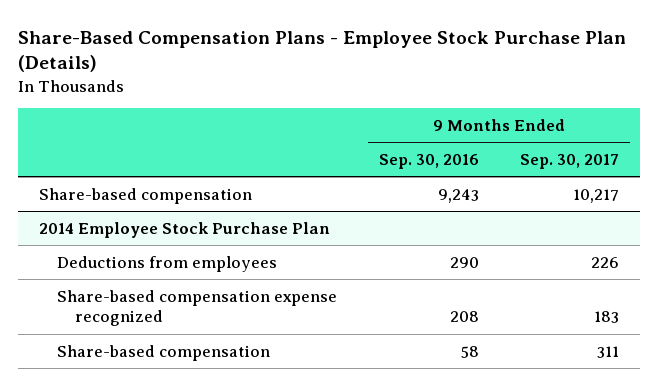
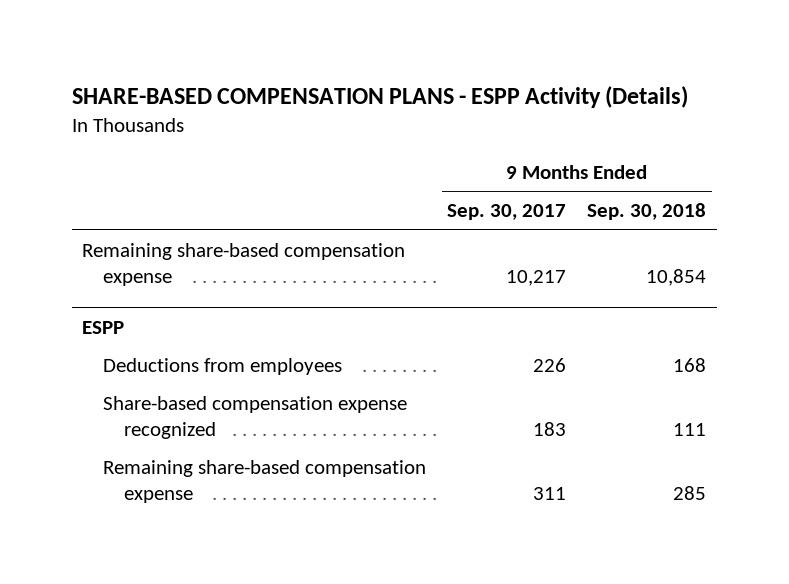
- Share-Based Compensation Plans - Employee Stock Purchase Plan (Details)
+ SHARE-BASED COMPENSATION PLANS - ESPP Activity (Details)
- | 9 Months Ended Sep. 30, 2016 | 9 Months Ended Sep. 30, 2017
+ | 9 Months Ended Sep. 30, 2017 | 9 Months Ended Sep. 30, 2018
- Share-based compensation | 9,243 | 10,217
- 2014 Employee Stock Purchase Plan
+ Remaining share-based compensation expense | 10,217 | 10,854
+ ESPP
- Share-based compensation | 58 | 311
+ Remaining share-based compensation expense | 311 | 285

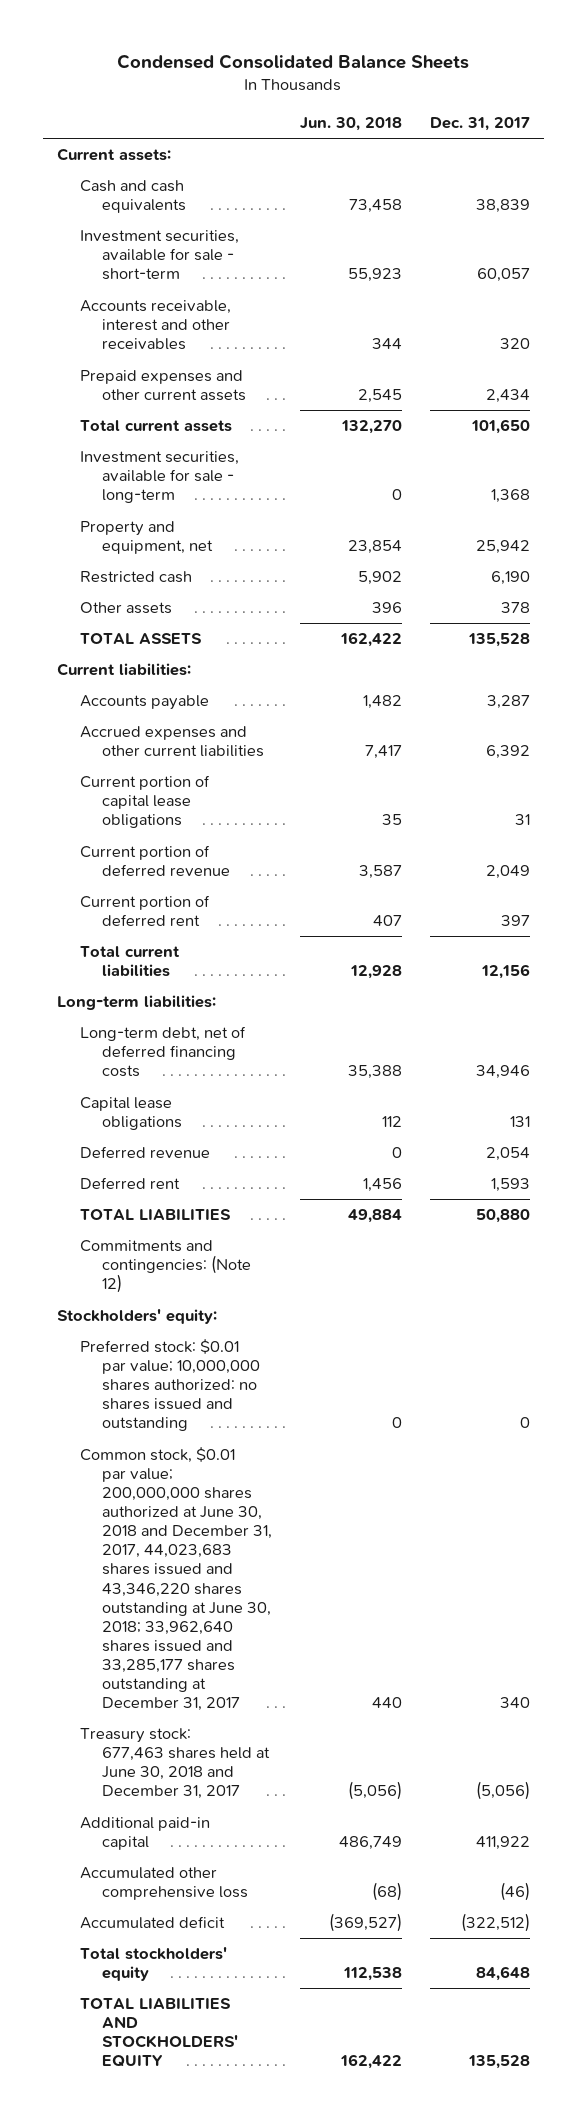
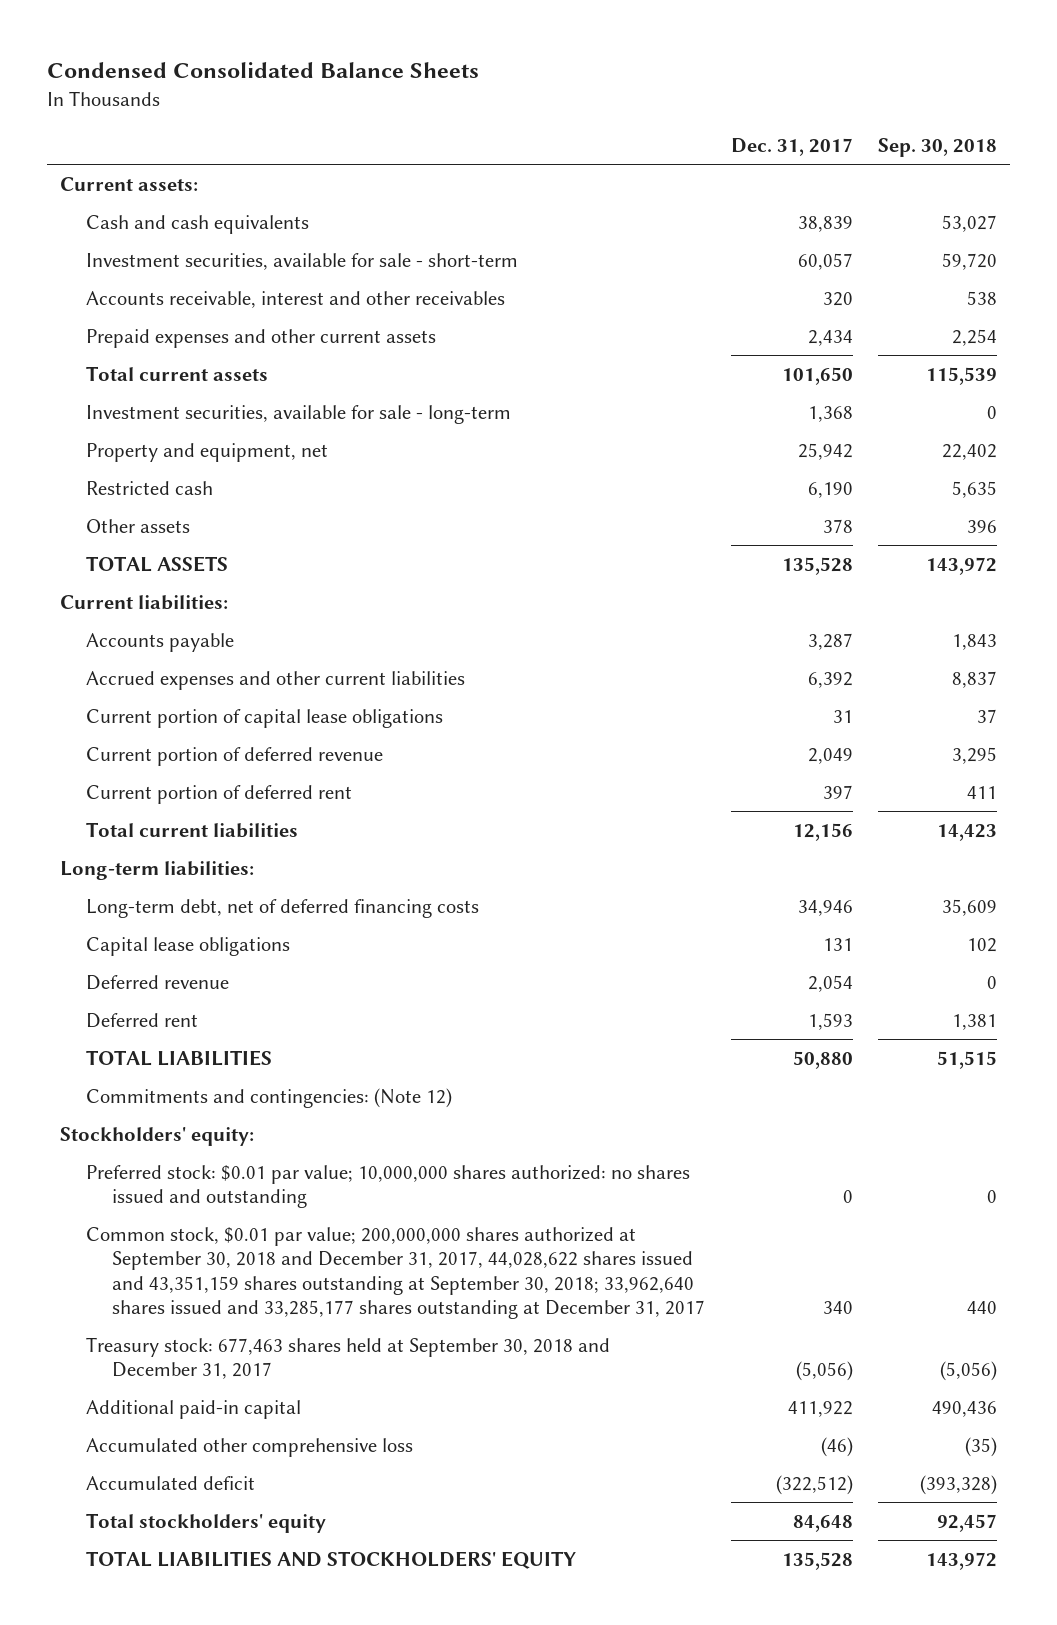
- | Jun. 30, 2018 | Dec. 31, 2017
+ | Dec. 31, 2017 | Sep. 30, 2018
- Common stock, $0.01 par value; 200,000,000 shares authorized at June 30, 2018 and December 31, 2017, 44,023,683 shares issued and 43,346,220 shares outstanding at June 30, 2018; 33,962,640 shares issued and 33,285,177 shares outstanding at December 31, 2017 | 440 | 340
- Treasury stock: 677,463 shares held at June 30, 2018 and December 31, 2017 | (5,056) | (5,056)
+ Common stock, $0.01 par value; 200,000,000 shares authorized at September 30, 2018 and December 31, 2017, 44,028,622 shares issued and 43,351,159 shares outstanding at September 30, 2018; 33,962,640 shares issued and 33,285,177 shares outstanding at December 31, 2017 | 340 | 440
+ Treasury stock: 677,463 shares held at September 30, 2018 and December 31, 2017 | (5,056) | (5,056)

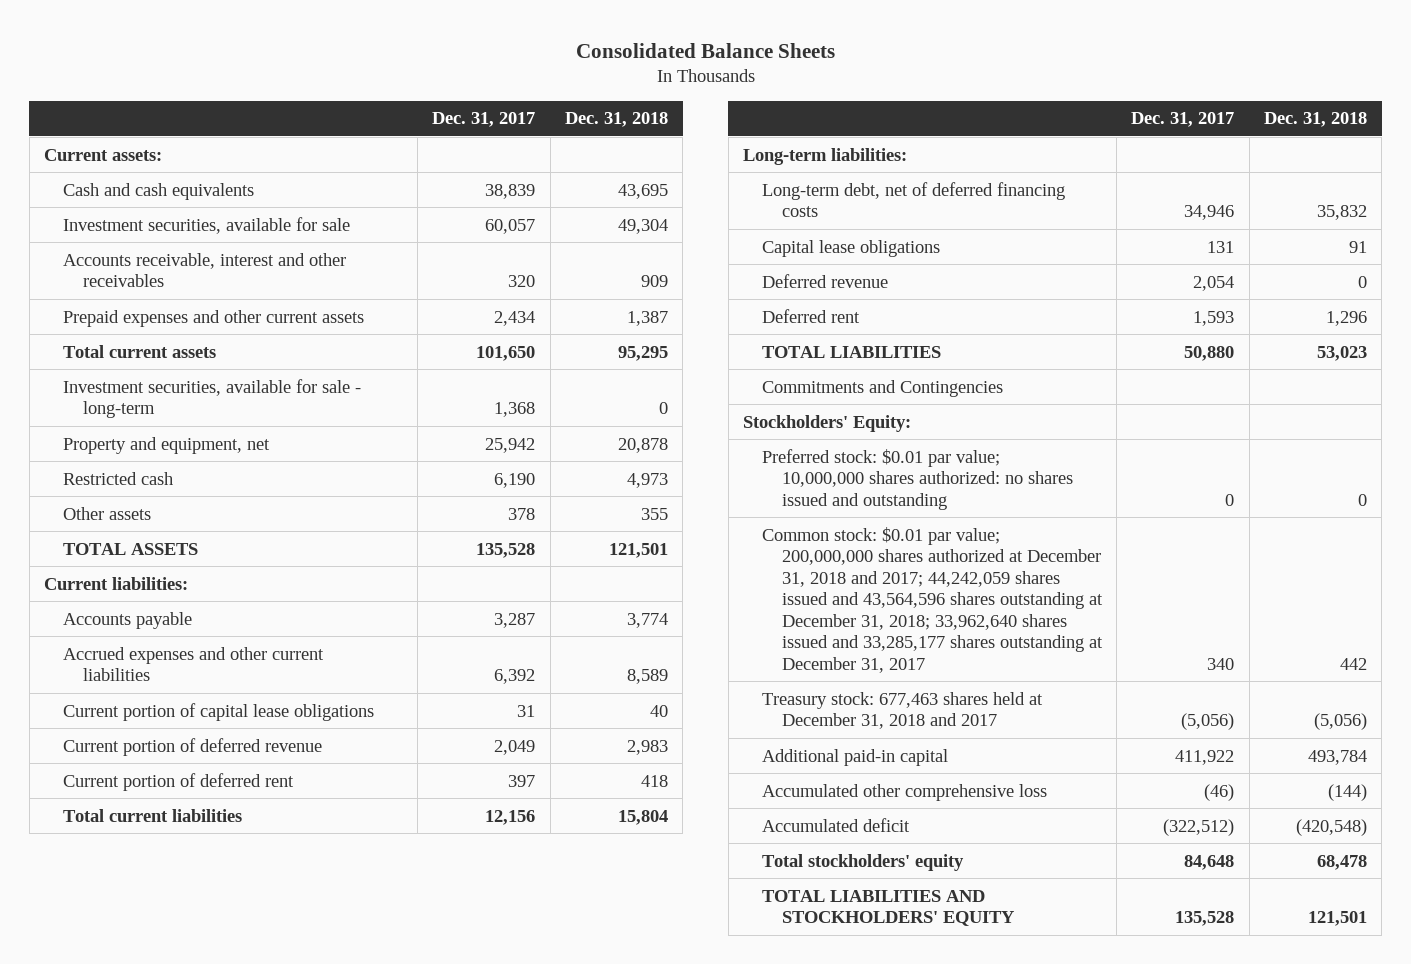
- Condensed Consolidated Balance Sheets
+ Consolidated Balance Sheets
- | Dec. 31, 2017 | Sep. 30, 2018
+ | Dec. 31, 2017 | Dec. 31, 2018
- Investment securities, available for sale - short-term | 60,057 | 59,720
+ Investment securities, available for sale | 60,057 | 49,304
- Commitments and contingencies: (Note 12)
- Stockholders' equity:
+ Commitments and Contingencies
+ Stockholders' Equity:
- Common stock, $0.01 par value; 200,000,000 shares authorized at September 30, 2018 and December 31, 2017, 44,028,622 shares issued and 43,351,159 shares outstanding at September 30, 2018; 33,962,640 shares issued and 33,285,177 shares outstanding at December 31, 2017 | 340 | 440
- Treasury stock: 677,463 shares held at September 30, 2018 and December 31, 2017 | (5,056) | (5,056)
+ Common stock: $0.01 par value; 200,000,000 shares authorized at December 31, 2018 and 2017; 44,242,059 shares issued and 43,564,596 shares outstanding at December 31, 2018; 33,962,640 shares issued and 33,285,177 shares outstanding at December 31, 2017 | 340 | 442
+ Treasury stock: 677,463 shares held at December 31, 2018 and 2017 | (5,056) | (5,056)

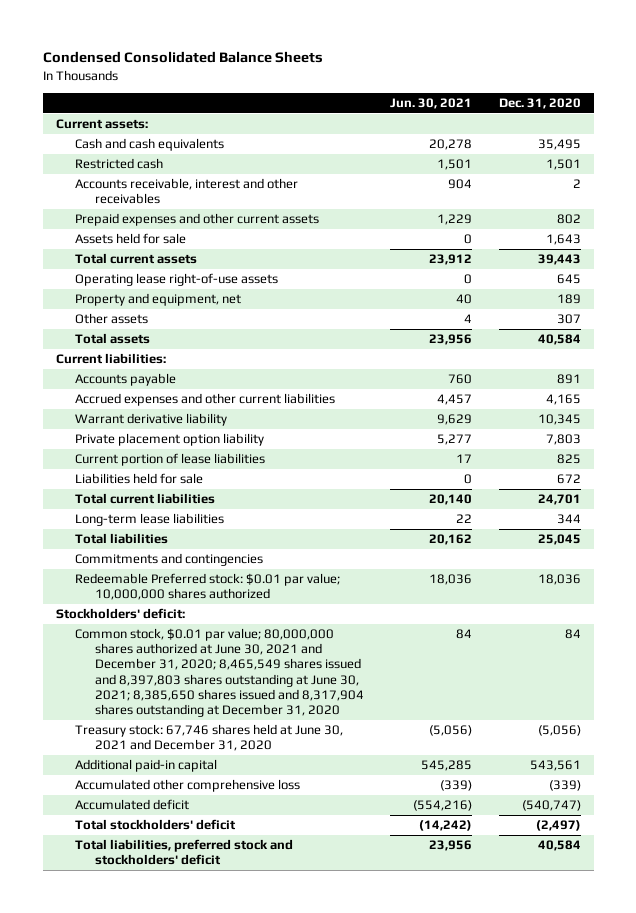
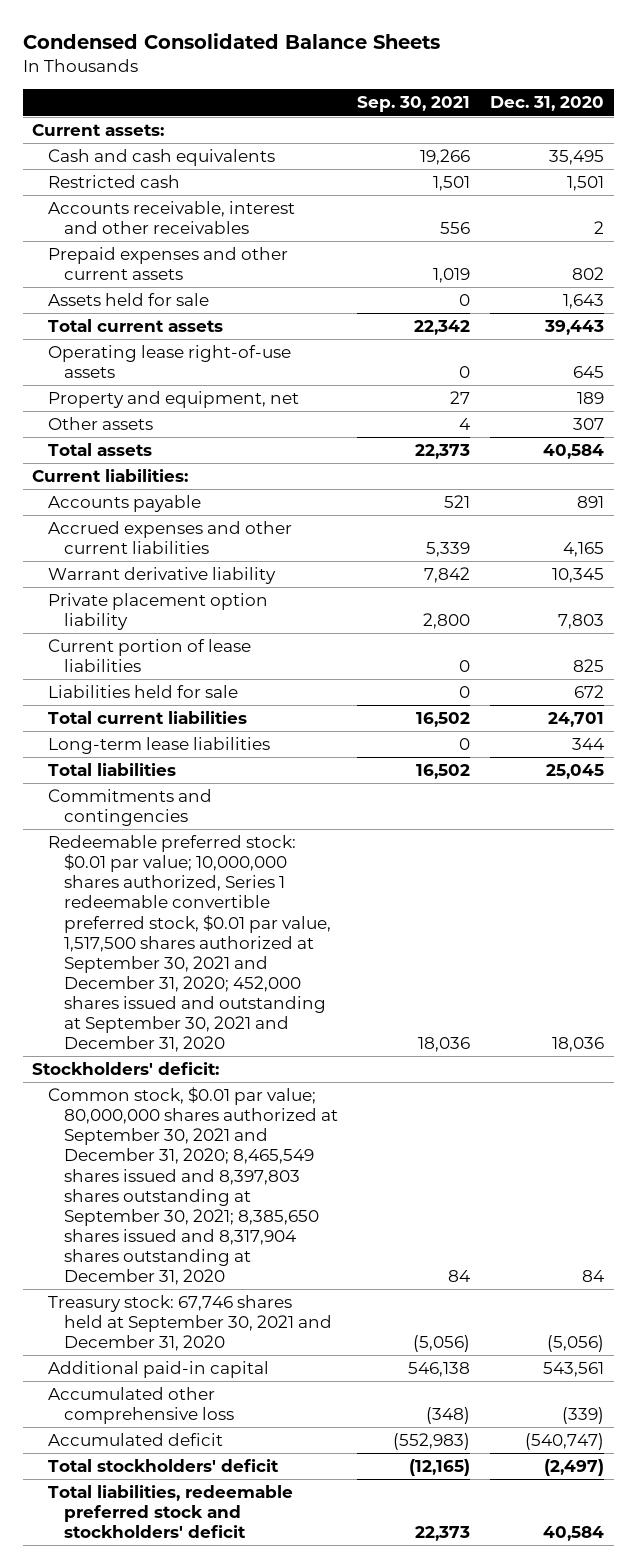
- | Jun. 30, 2021 | Dec. 31, 2020
+ | Sep. 30, 2021 | Dec. 31, 2020
- Redeemable Preferred stock: $0.01 par value; 10,000,000 shares authorized | 18,036 | 18,036
+ Redeemable preferred stock: $0.01 par value; 10,000,000 shares authorized, Series 1 redeemable convertible preferred stock, $0.01 par value, 1,517,500 shares authorized at September 30, 2021 and December 31, 2020; 452,000 shares issued and outstanding at September 30, 2021 and December 31, 2020 | 18,036 | 18,036
- Common stock, $0.01 par value; 80,000,000 shares authorized at June 30, 2021 and December 31, 2020; 8,465,549 shares issued and 8,397,803 shares outstanding at June 30, 2021; 8,385,650 shares issued and 8,317,904 shares outstanding at December 31, 2020 | 84 | 84
- Treasury stock: 67,746 shares held at June 30, 2021 and December 31, 2020 | (5,056) | (5,056)
+ Common stock, $0.01 par value; 80,000,000 shares authorized at September 30, 2021 and December 31, 2020; 8,465,549 shares issued and 8,397,803 shares outstanding at September 30, 2021; 8,385,650 shares issued and 8,317,904 shares outstanding at December 31, 2020 | 84 | 84
+ Treasury stock: 67,746 shares held at September 30, 2021 and December 31, 2020 | (5,056) | (5,056)
- Total liabilities, preferred stock and stockholders' deficit | 23,956 | 40,584
+ Total liabilities, redeemable preferred stock and stockholders' deficit | 22,373 | 40,584

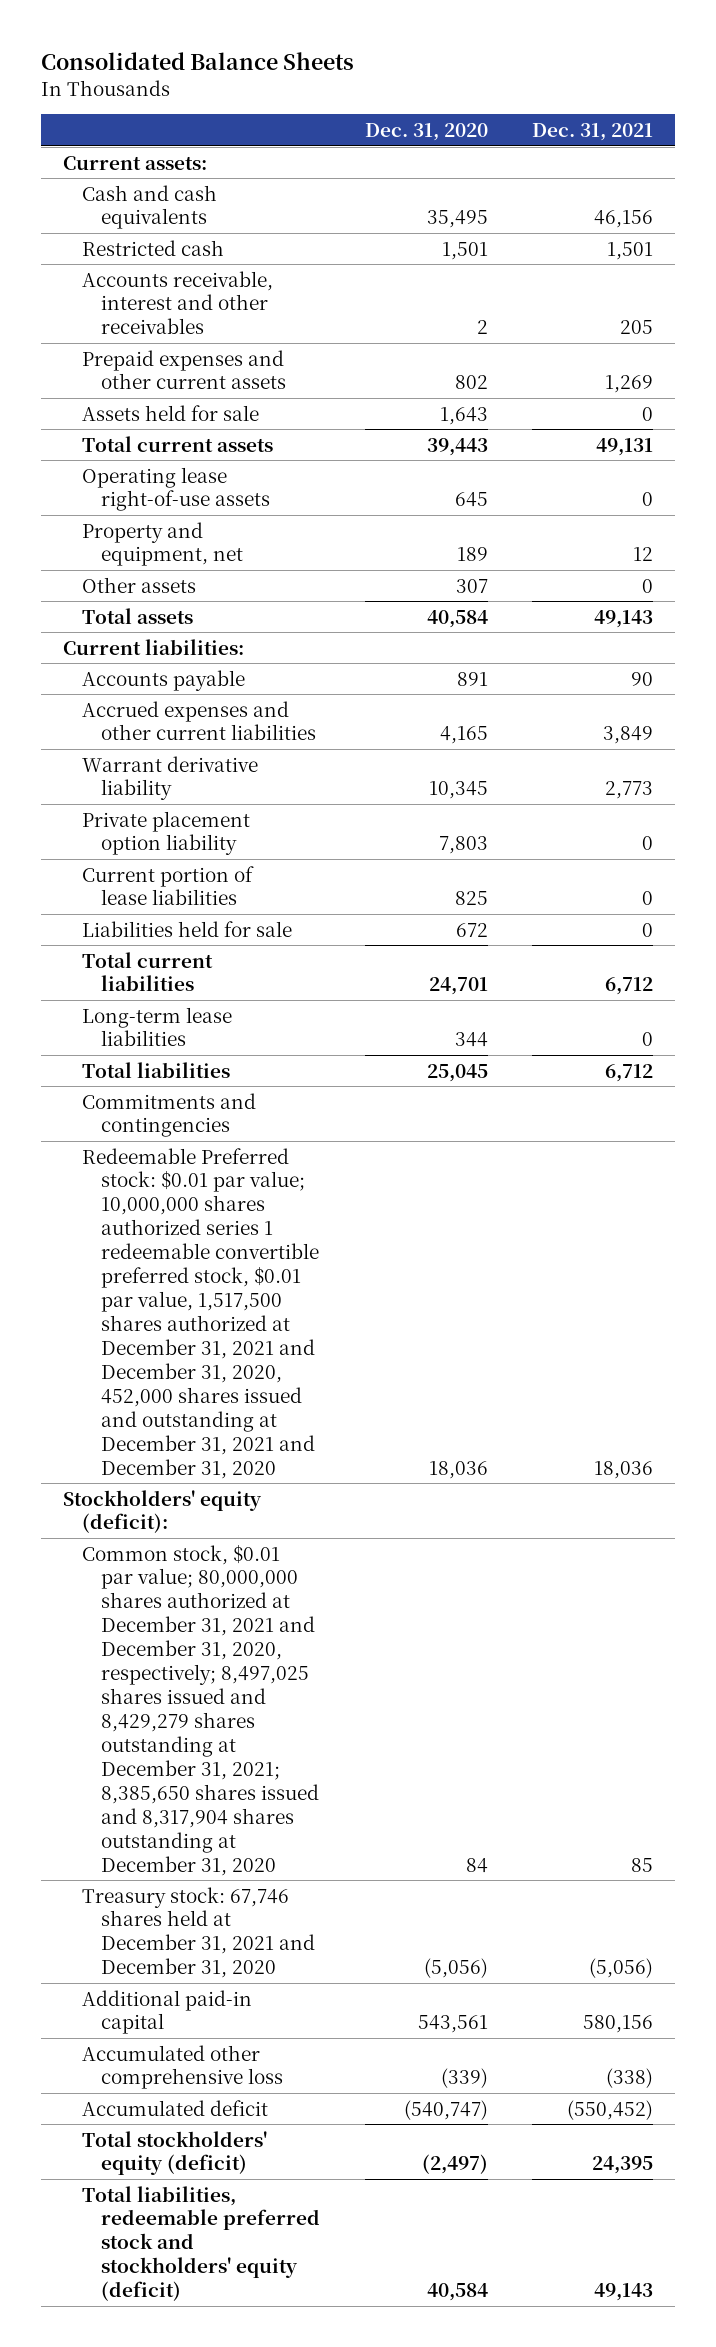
- Condensed Consolidated Balance Sheets
+ Consolidated Balance Sheets
- | Sep. 30, 2021 | Dec. 31, 2020
+ | Dec. 31, 2020 | Dec. 31, 2021
- Redeemable preferred stock: $0.01 par value; 10,000,000 shares authorized, Series 1 redeemable convertible preferred stock, $0.01 par value, 1,517,500 shares authorized at September 30, 2021 and December 31, 2020; 452,000 shares issued and outstanding at September 30, 2021 and December 31, 2020 | 18,036 | 18,036
- Stockholders' deficit:
- Common stock, $0.01 par value; 80,000,000 shares authorized at September 30, 2021 and December 31, 2020; 8,465,549 shares issued and 8,397,803 shares outstanding at September 30, 2021; 8,385,650 shares issued and 8,317,904 shares outstanding at December 31, 2020 | 84 | 84
- Treasury stock: 67,746 shares held at September 30, 2021 and December 31, 2020 | (5,056) | (5,056)
+ Redeemable Preferred stock: $0.01 par value; 10,000,000 shares authorized series 1 redeemable convertible preferred stock, $0.01 par value, 1,517,500 shares authorized at December 31, 2021 and December 31, 2020, 452,000 shares issued and outstanding at December 31, 2021 and December 31, 2020 | 18,036 | 18,036
+ Stockholders' equity (deficit):
+ Common stock, $0.01 par value; 80,000,000 shares authorized at December 31, 2021 and December 31, 2020, respectively; 8,497,025 shares issued and 8,429,279 shares outstanding at December 31, 2021; 8,385,650 shares issued and 8,317,904 shares outstanding at December 31, 2020 | 84 | 85
+ Treasury stock: 67,746 shares held at December 31, 2021 and December 31, 2020 | (5,056) | (5,056)
- Total stockholders' deficit | (12,165) | (2,497)
- Total liabilities, redeemable preferred stock and stockholders' deficit | 22,373 | 40,584
+ Total stockholders' equity (deficit) | (2,497) | 24,395
+ Total liabilities, redeemable preferred stock and stockholders' equity (deficit) | 40,584 | 49,143

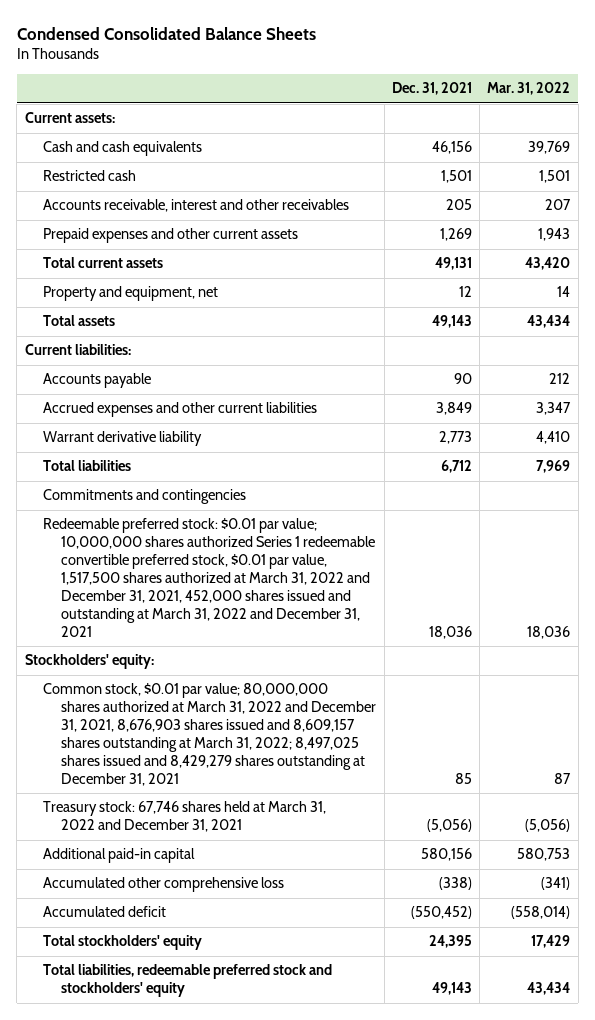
- Consolidated Balance Sheets
+ Condensed Consolidated Balance Sheets
- | Dec. 31, 2020 | Dec. 31, 2021
+ | Dec. 31, 2021 | Mar. 31, 2022
- Assets held for sale | 1,643 | 0
- Operating lease right-of-use assets | 645 | 0
- Other assets | 307 | 0
- Private placement option liability | 7,803 | 0
- Current portion of lease liabilities | 825 | 0
- Liabilities held for sale | 672 | 0
- Total current liabilities | 24,701 | 6,712
- Long-term lease liabilities | 344 | 0
- Redeemable Preferred stock: $0.01 par value; 10,000,000 shares authorized series 1 redeemable convertible preferred stock, $0.01 par value, 1,517,500 shares authorized at December 31, 2021 and December 31, 2020, 452,000 shares issued and outstanding at December 31, 2021 and December 31, 2020 | 18,036 | 18,036
- Stockholders' equity (deficit):
- Common stock, $0.01 par value; 80,000,000 shares authorized at December 31, 2021 and December 31, 2020, respectively; 8,497,025 shares issued and 8,429,279 shares outstanding at December 31, 2021; 8,385,650 shares issued and 8,317,904 shares outstanding at December 31, 2020 | 84 | 85
- Treasury stock: 67,746 shares held at December 31, 2021 and December 31, 2020 | (5,056) | (5,056)
+ Redeemable preferred stock: $0.01 par value; 10,000,000 shares authorized Series 1 redeemable convertible preferred stock, $0.01 par value, 1,517,500 shares authorized at March 31, 2022 and December 31, 2021, 452,000 shares issued and outstanding at March 31, 2022 and December 31, 2021 | 18,036 | 18,036
+ Stockholders' equity:
+ Common stock, $0.01 par value; 80,000,000 shares authorized at March 31, 2022 and December 31, 2021, 8,676,903 shares issued and 8,609,157 shares outstanding at March 31, 2022; 8,497,025 shares issued and 8,429,279 shares outstanding at December 31, 2021 | 85 | 87
+ Treasury stock: 67,746 shares held at March 31, 2022 and December 31, 2021 | (5,056) | (5,056)
- Total stockholders' equity (deficit) | (2,497) | 24,395
- Total liabilities, redeemable preferred stock and stockholders' equity (deficit) | 40,584 | 49,143
+ Total stockholders' equity | 24,395 | 17,429
+ Total liabilities, redeemable preferred stock and stockholders' equity | 49,143 | 43,434

